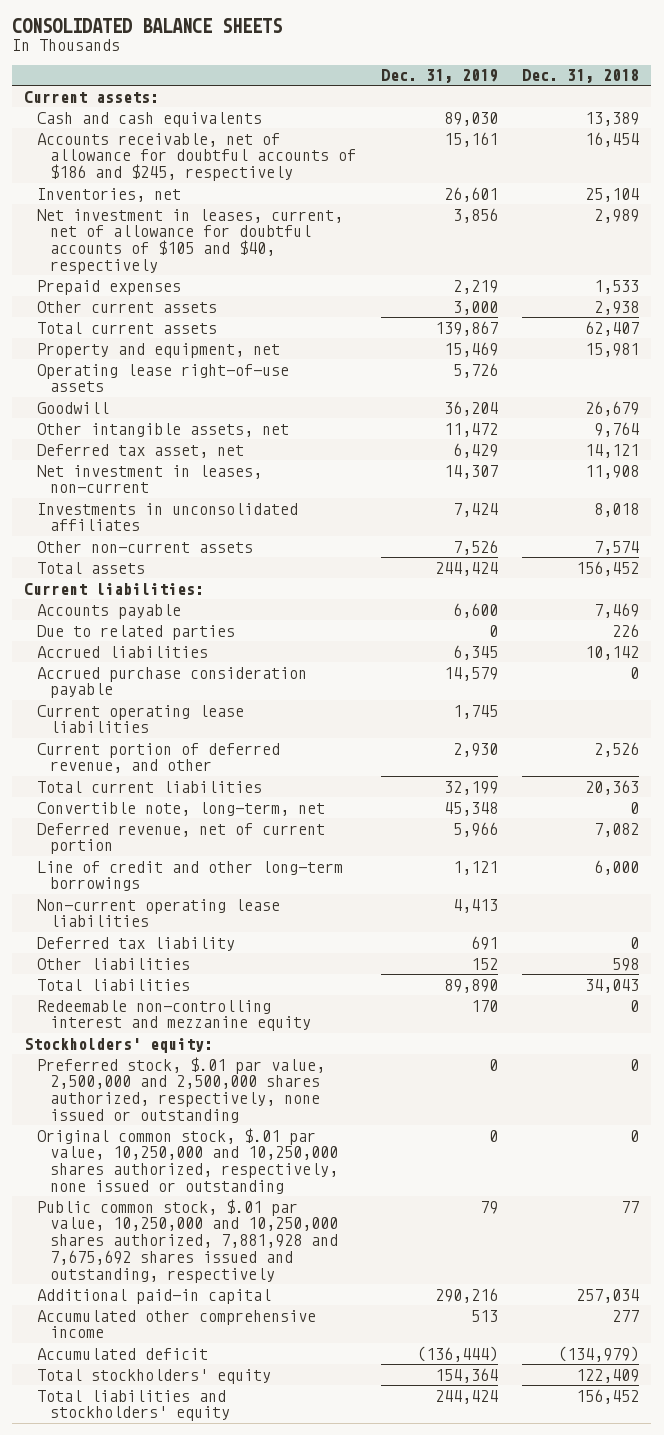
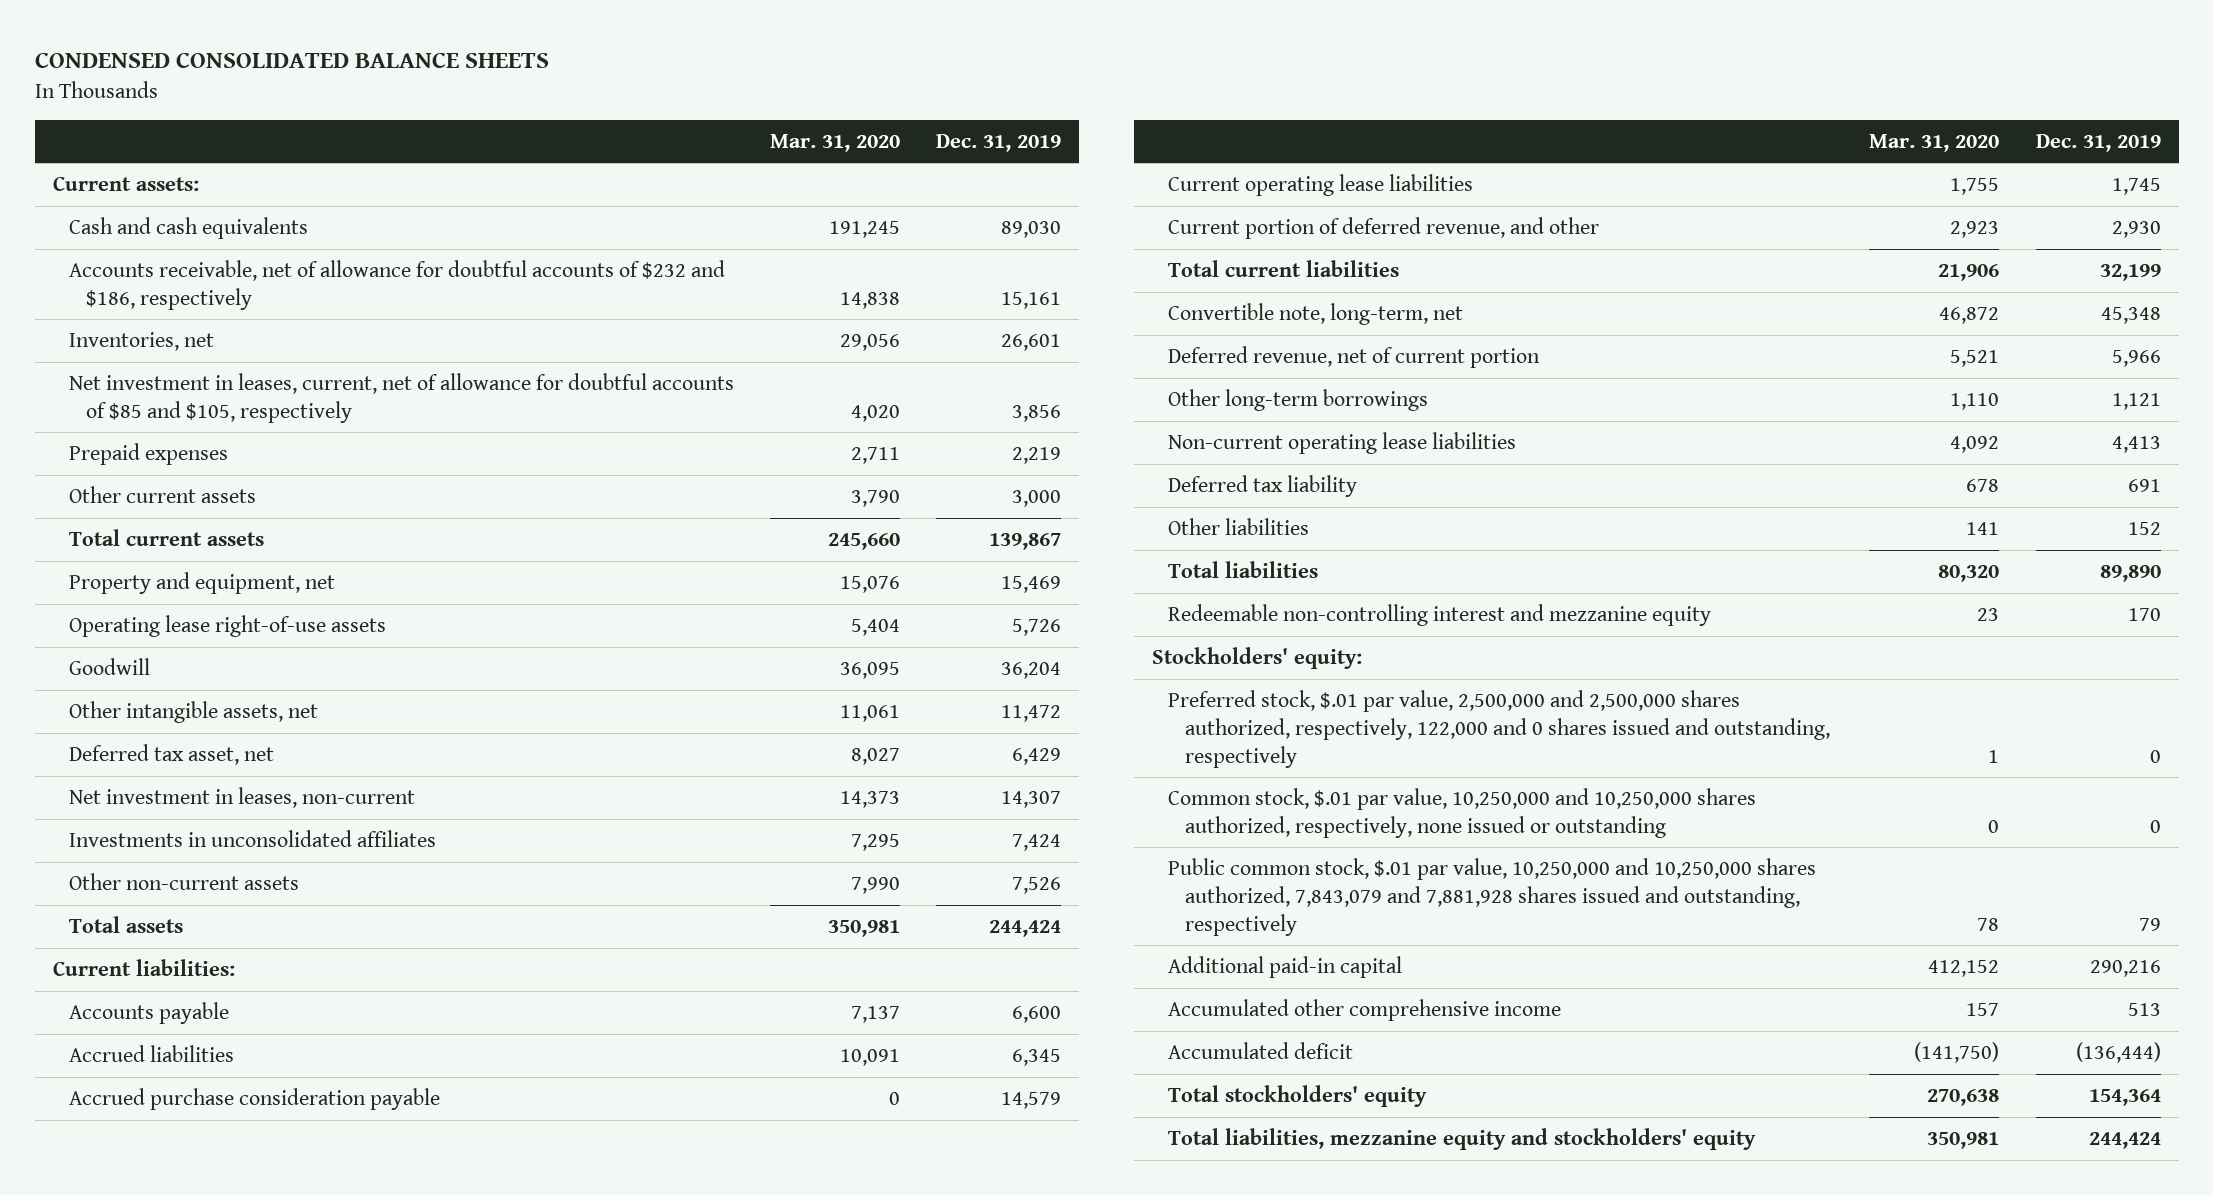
- CONSOLIDATED BALANCE SHEETS
+ CONDENSED CONSOLIDATED BALANCE SHEETS
- | Dec. 31, 2019 | Dec. 31, 2018
+ | Mar. 31, 2020 | Dec. 31, 2019
- Accounts receivable, net of allowance for doubtful accounts of $186 and $245, respectively | 15,161 | 16,454
+ Accounts receivable, net of allowance for doubtful accounts of $232 and $186, respectively | 14,838 | 15,161
- Net investment in leases, current, net of allowance for doubtful accounts of $105 and $40, respectively | 3,856 | 2,989
+ Net investment in leases, current, net of allowance for doubtful accounts of $85 and $105, respectively | 4,020 | 3,856
- Due to related parties | 0 | 226
- Line of credit and other long-term borrowings | 1,121 | 6,000
+ Other long-term borrowings | 1,110 | 1,121
- Preferred stock, $.01 par value, 2,500,000 and 2,500,000 shares authorized, respectively, none issued or outstanding | 0 | 0
- Original common stock, $.01 par value, 10,250,000 and 10,250,000 shares authorized, respectively, none issued or outstanding | 0 | 0
- Public common stock, $.01 par value, 10,250,000 and 10,250,000 shares authorized, 7,881,928 and 7,675,692 shares issued and outstanding, respectively | 79 | 77
+ Preferred stock, $.01 par value, 2,500,000 and 2,500,000 shares authorized, respectively, 122,000 and 0 shares issued and outstanding, respectively | 1 | 0
+ Common stock, $.01 par value, 10,250,000 and 10,250,000 shares authorized, respectively, none issued or outstanding | 0 | 0
+ Public common stock, $.01 par value, 10,250,000 and 10,250,000 shares authorized, 7,843,079 and 7,881,928 shares issued and outstanding, respectively | 78 | 79
- Total liabilities and stockholders' equity | 244,424 | 156,452
+ Total liabilities, mezzanine equity and stockholders' equity | 350,981 | 244,424

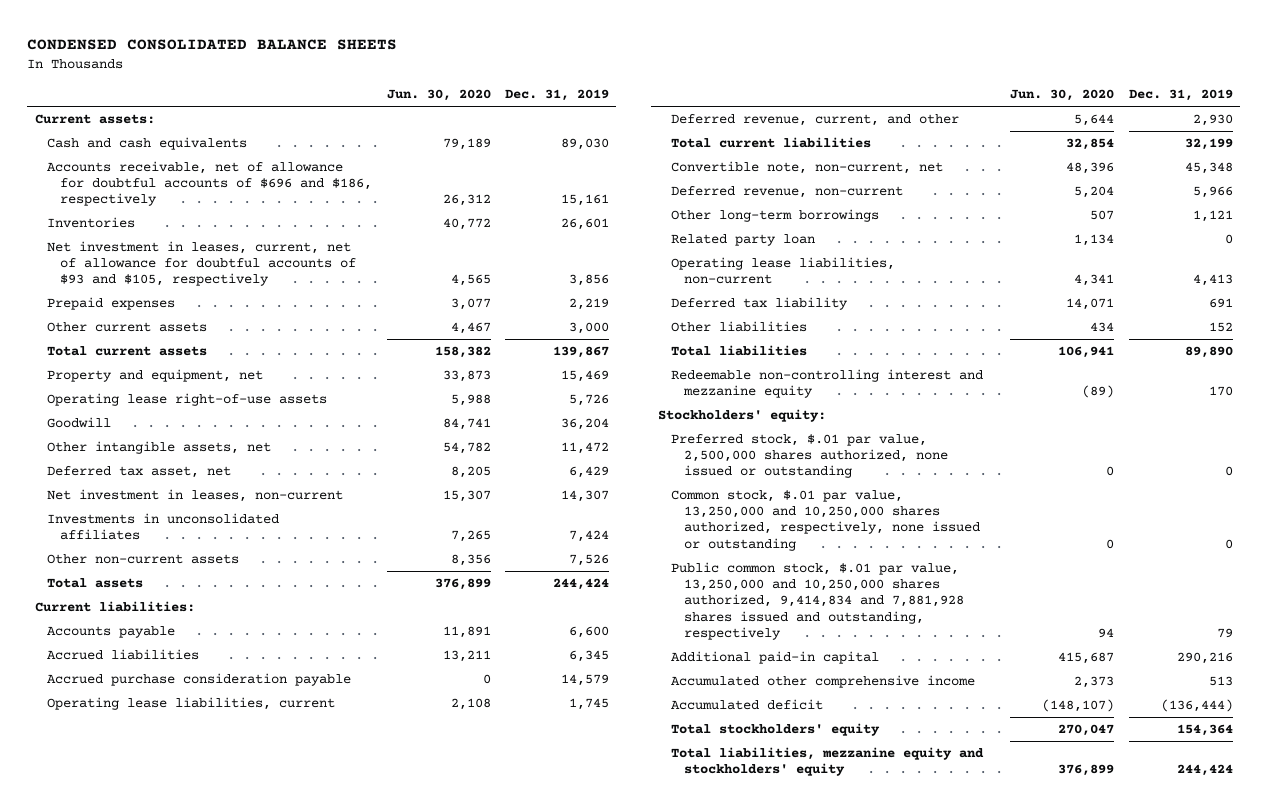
- | Mar. 31, 2020 | Dec. 31, 2019
+ | Jun. 30, 2020 | Dec. 31, 2019
- Accounts receivable, net of allowance for doubtful accounts of $232 and $186, respectively | 14,838 | 15,161
- Inventories, net | 29,056 | 26,601
- Net investment in leases, current, net of allowance for doubtful accounts of $85 and $105, respectively | 4,020 | 3,856
+ Accounts receivable, net of allowance for doubtful accounts of $696 and $186, respectively | 26,312 | 15,161
+ Inventories | 40,772 | 26,601
+ Net investment in leases, current, net of allowance for doubtful accounts of $93 and $105, respectively | 4,565 | 3,856
- Current operating lease liabilities | 1,755 | 1,745
- Current portion of deferred revenue, and other | 2,923 | 2,930
+ Operating lease liabilities, current | 2,108 | 1,745
+ Deferred revenue, current, and other | 5,644 | 2,930
- Convertible note, long-term, net | 46,872 | 45,348
- Deferred revenue, net of current portion | 5,521 | 5,966
+ Convertible note, non-current, net | 48,396 | 45,348
+ Deferred revenue, non-current | 5,204 | 5,966
- Non-current operating lease liabilities | 4,092 | 4,413
+ Related party loan | 1,134 | 0
+ Operating lease liabilities, non-current | 4,341 | 4,413
- Preferred stock, $.01 par value, 2,500,000 and 2,500,000 shares authorized, respectively, 122,000 and 0 shares issued and outstanding, respectively | 1 | 0
- Common stock, $.01 par value, 10,250,000 and 10,250,000 shares authorized, respectively, none issued or outstanding | 0 | 0
- Public common stock, $.01 par value, 10,250,000 and 10,250,000 shares authorized, 7,843,079 and 7,881,928 shares issued and outstanding, respectively | 78 | 79
+ Preferred stock, $.01 par value, 2,500,000 shares authorized, none issued or outstanding | 0 | 0
+ Common stock, $.01 par value, 13,250,000 and 10,250,000 shares authorized, respectively, none issued or outstanding | 0 | 0
+ Public common stock, $.01 par value, 13,250,000 and 10,250,000 shares authorized, 9,414,834 and 7,881,928 shares issued and outstanding, respectively | 94 | 79

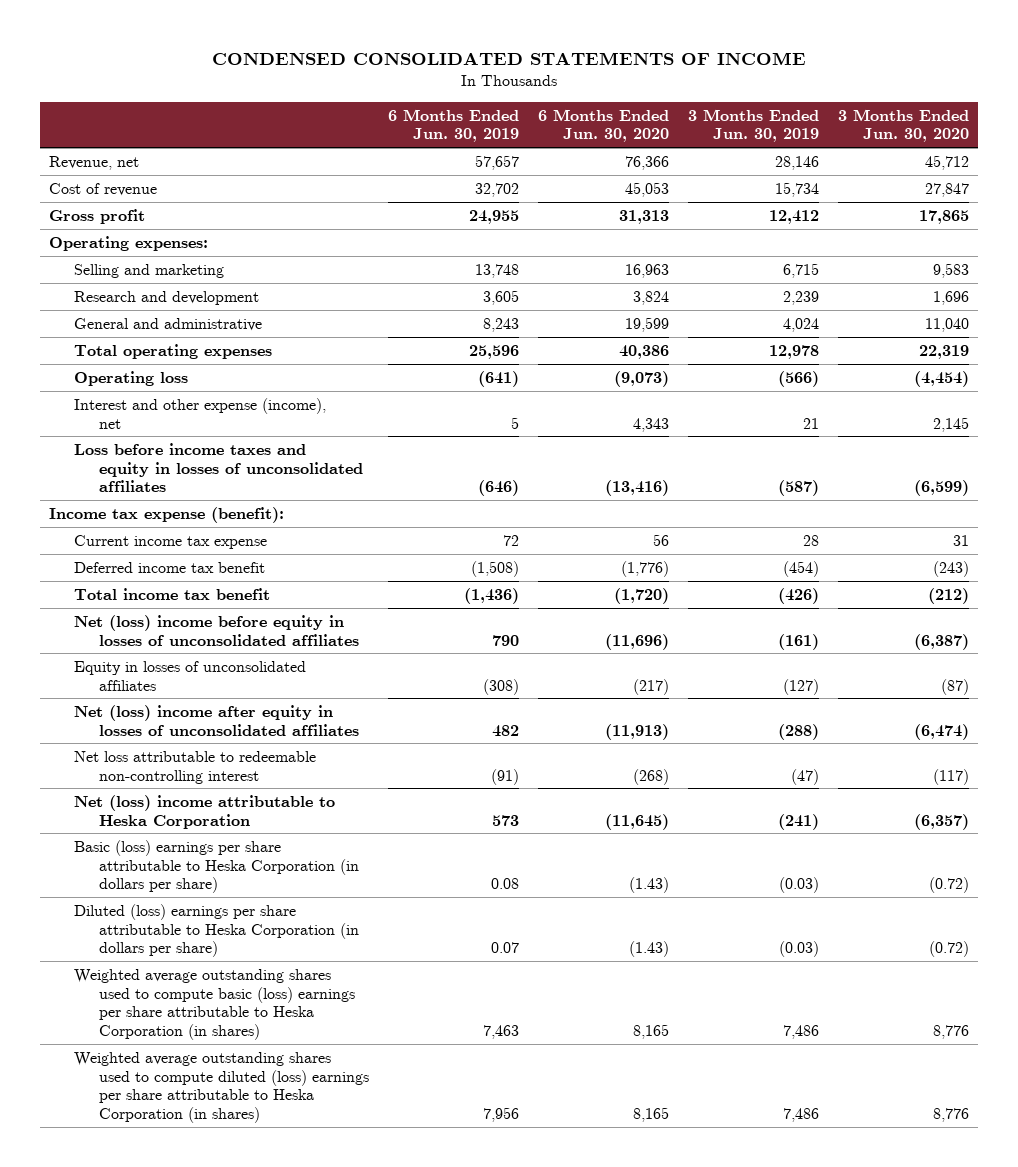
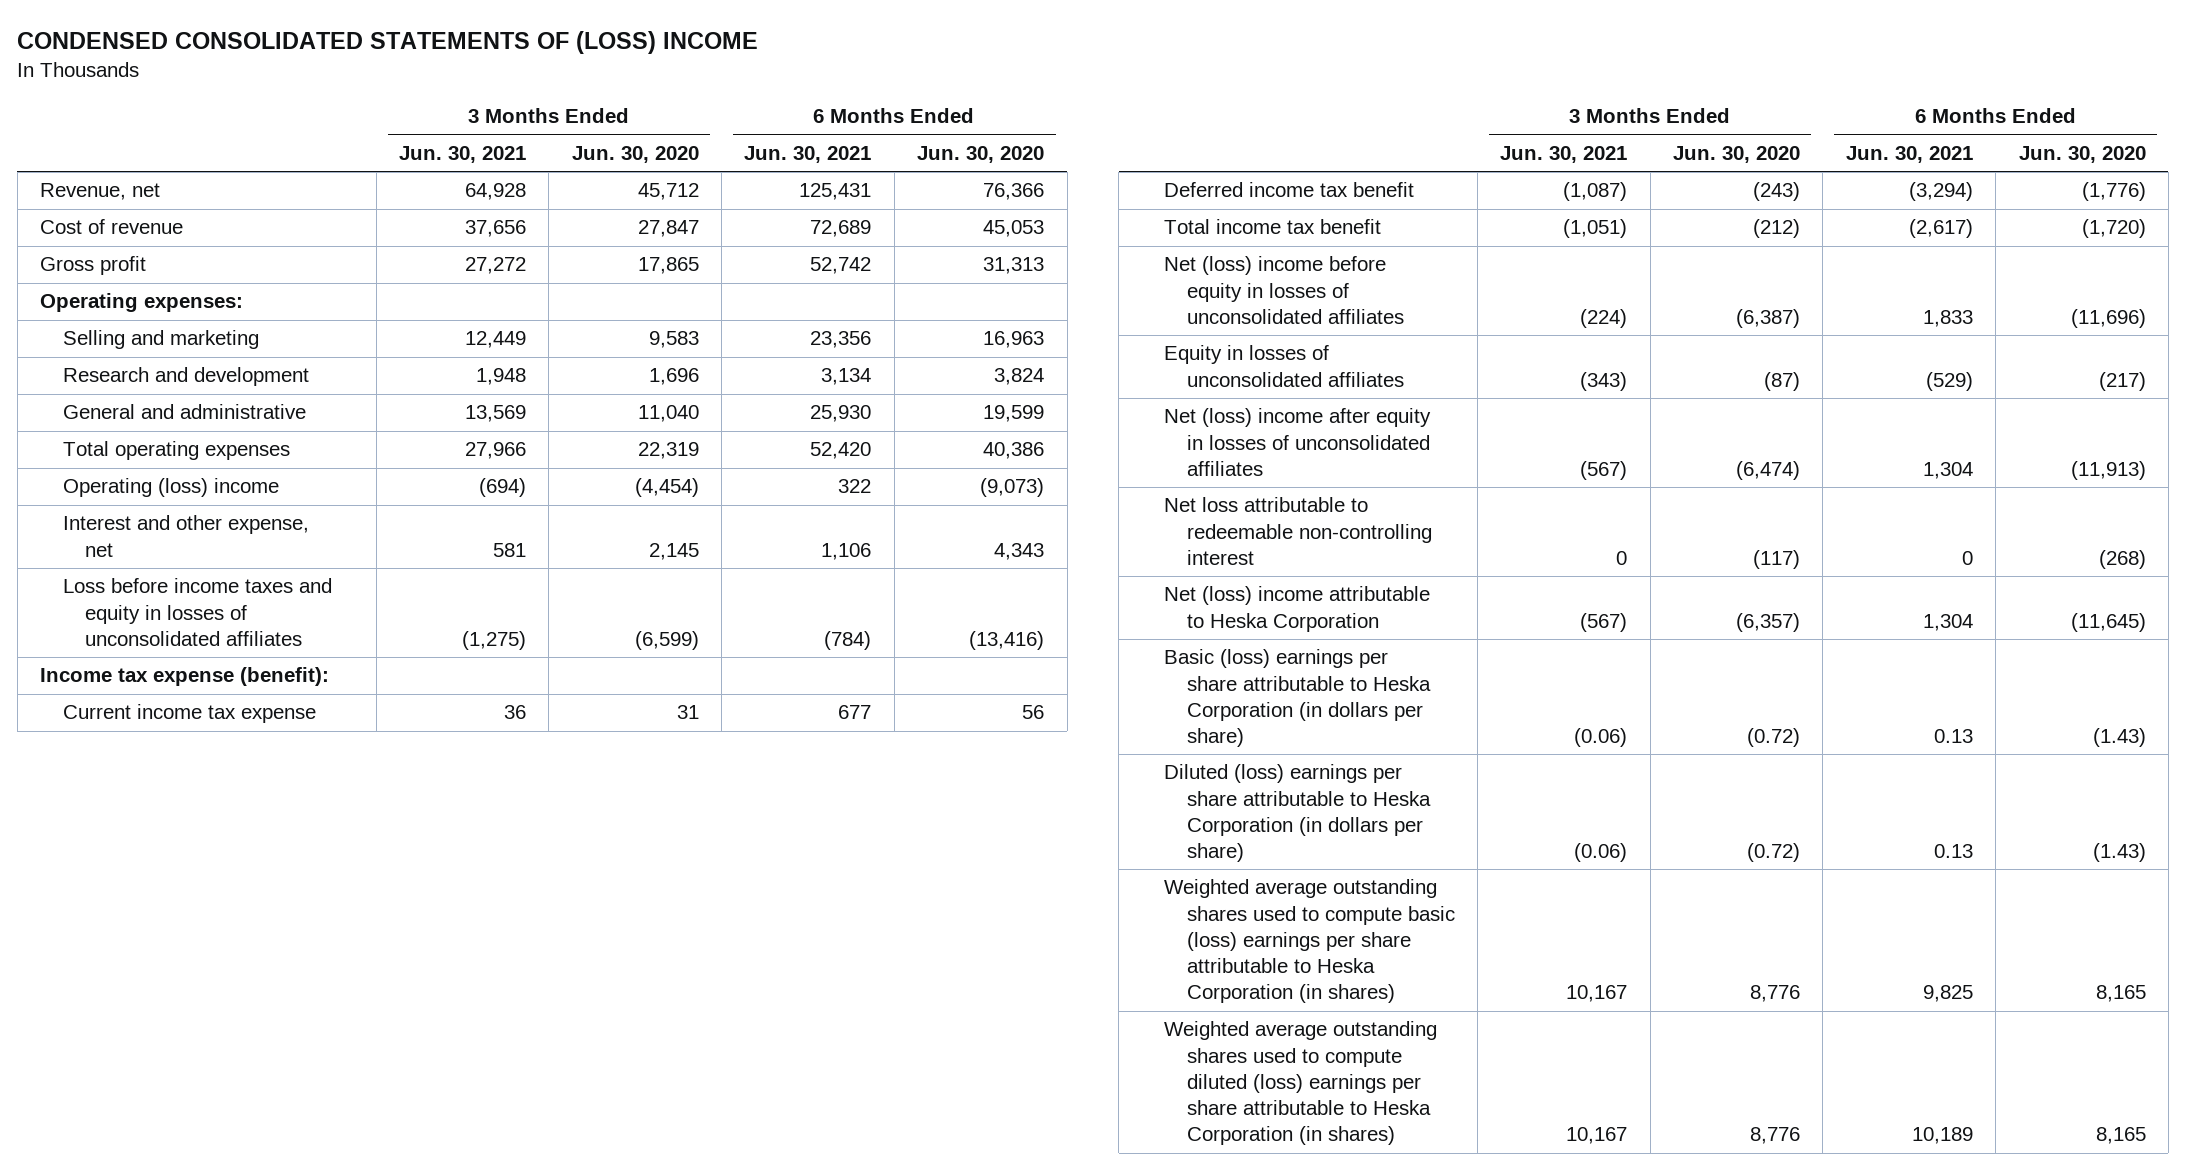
- CONDENSED CONSOLIDATED STATEMENTS OF INCOME
+ CONDENSED CONSOLIDATED STATEMENTS OF (LOSS) INCOME
- | 6 Months Ended Jun. 30, 2019 | 6 Months Ended Jun. 30, 2020 | 3 Months Ended Jun. 30, 2019 | 3 Months Ended Jun. 30, 2020
+ | 3 Months Ended Jun. 30, 2021 | 3 Months Ended Jun. 30, 2020 | 6 Months Ended Jun. 30, 2021 | 6 Months Ended Jun. 30, 2020
- Operating loss | (641) | (9,073) | (566) | (4,454)
- Interest and other expense (income), net | 5 | 4,343 | 21 | 2,145
+ Operating (loss) income | (694) | (4,454) | 322 | (9,073)
+ Interest and other expense, net | 581 | 2,145 | 1,106 | 4,343

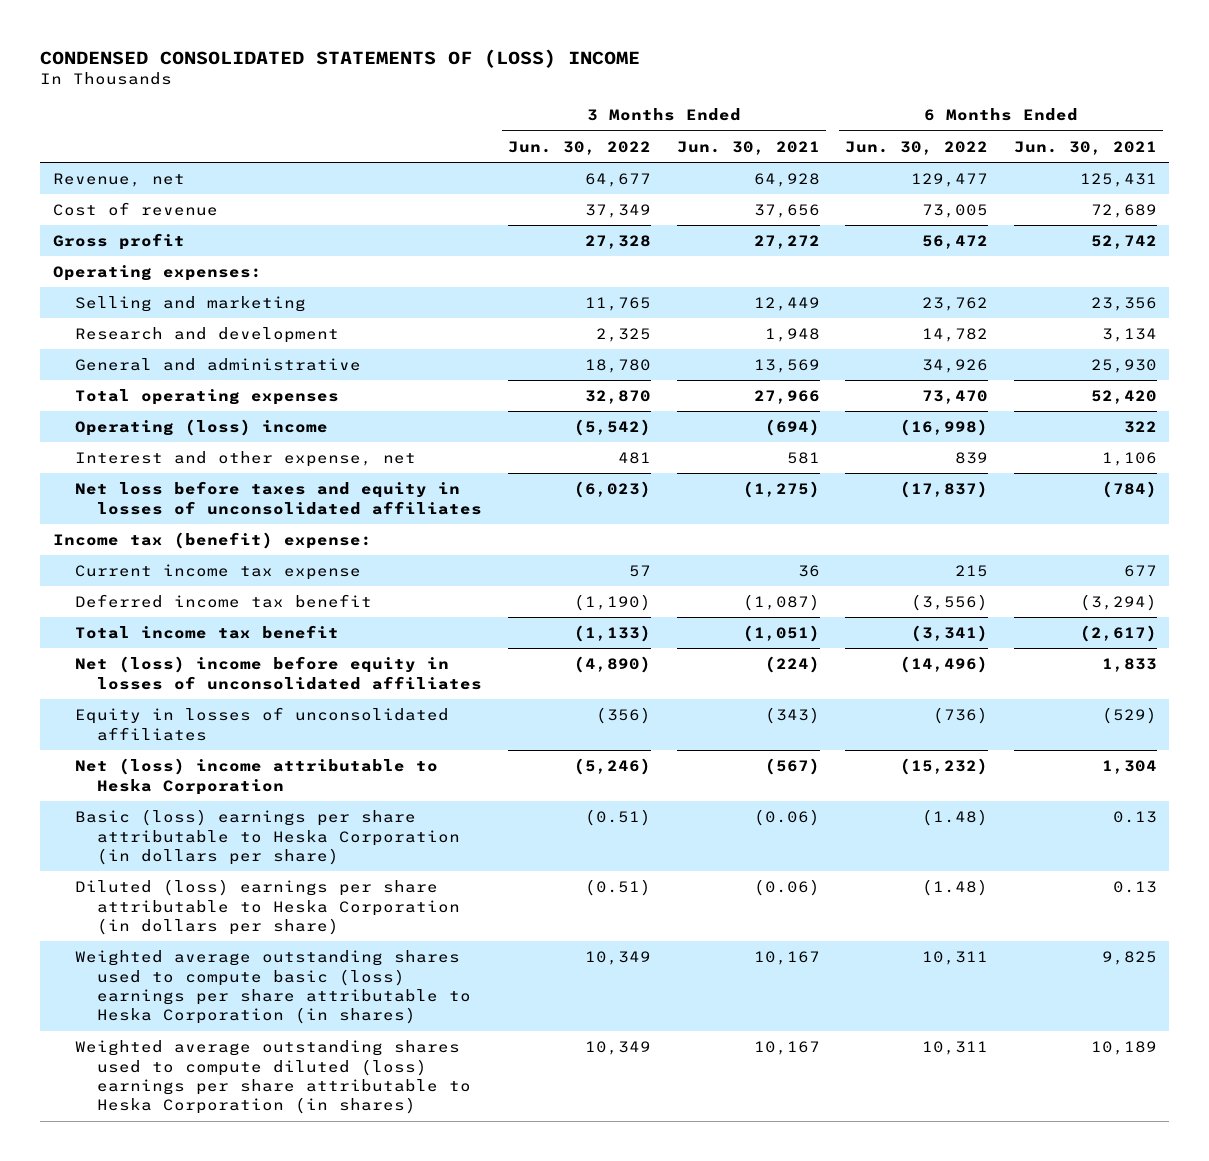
- | 3 Months Ended Jun. 30, 2021 | 3 Months Ended Jun. 30, 2020 | 6 Months Ended Jun. 30, 2021 | 6 Months Ended Jun. 30, 2020
+ | 3 Months Ended Jun. 30, 2022 | 3 Months Ended Jun. 30, 2021 | 6 Months Ended Jun. 30, 2022 | 6 Months Ended Jun. 30, 2021
- Loss before income taxes and equity in losses of unconsolidated affiliates | (1,275) | (6,599) | (784) | (13,416)
- Income tax expense (benefit):
+ Net loss before taxes and equity in losses of unconsolidated affiliates | (6,023) | (1,275) | (17,837) | (784)
+ Income tax (benefit) expense:
- Net (loss) income after equity in losses of unconsolidated affiliates | (567) | (6,474) | 1,304 | (11,913)
- Net loss attributable to redeemable non-controlling interest | 0 | (117) | 0 | (268)

